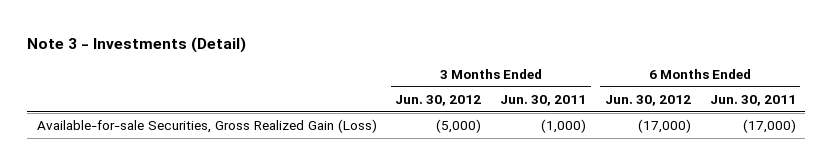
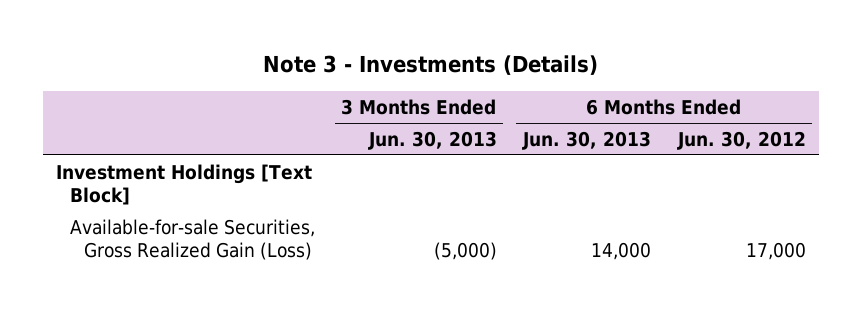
- Note 3 - Investments (Detail)
+ Note 3 - Investments (Details)
- | 3 Months Ended Jun. 30, 2012 | 3 Months Ended Jun. 30, 2011 | 6 Months Ended Jun. 30, 2012 | 6 Months Ended Jun. 30, 2011
+ | 3 Months Ended Jun. 30, 2013 | 6 Months Ended Jun. 30, 2013 | 6 Months Ended Jun. 30, 2012
- Available-for-sale Securities, Gross Realized Gain (Loss) | (5,000) | (1,000) | (17,000) | (17,000)
+ Investment Holdings [Text Block]
+ Available-for-sale Securities, Gross Realized Gain (Loss) | (5,000) | 14,000 | 17,000

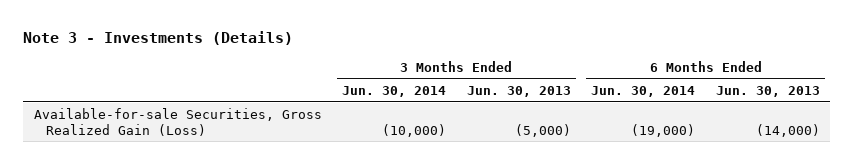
- | 3 Months Ended Jun. 30, 2013 | 6 Months Ended Jun. 30, 2013 | 6 Months Ended Jun. 30, 2012
+ | 3 Months Ended Jun. 30, 2014 | 3 Months Ended Jun. 30, 2013 | 6 Months Ended Jun. 30, 2014 | 6 Months Ended Jun. 30, 2013
- Investment Holdings [Text Block]
- Available-for-sale Securities, Gross Realized Gain (Loss) | (5,000) | 14,000 | 17,000
+ Available-for-sale Securities, Gross Realized Gain (Loss) | (10,000) | (5,000) | (19,000) | (14,000)

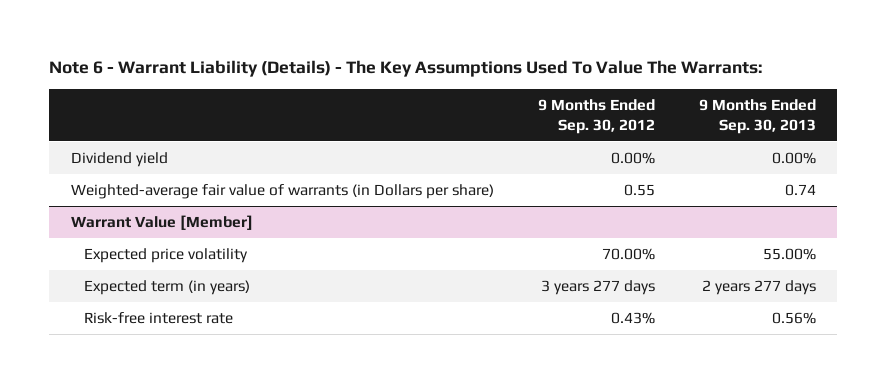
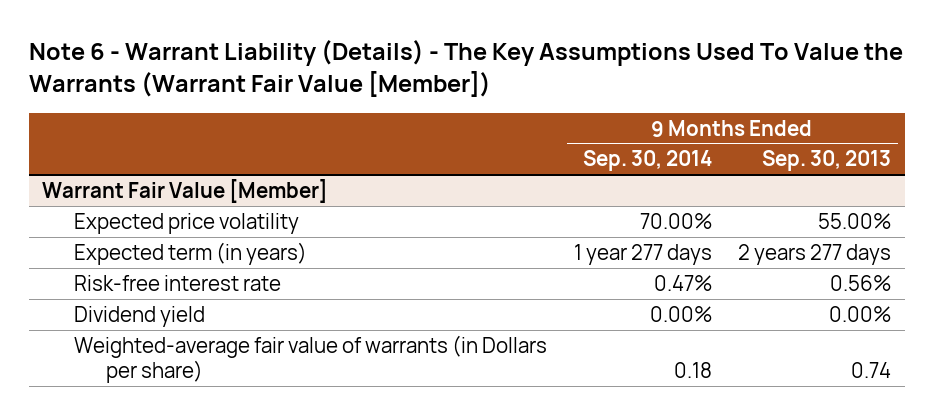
- Note 6 - Warrant Liability (Details) - The Key Assumptions Used To Value The Warrants:
+ Note 6 - Warrant Liability (Details) - The Key Assumptions Used To Value the Warrants (Warrant Fair Value [Member])
- | 9 Months Ended Sep. 30, 2012 | 9 Months Ended Sep. 30, 2013
+ | 9 Months Ended Sep. 30, 2014 | 9 Months Ended Sep. 30, 2013
- Dividend yield | 0.00% | 0.00%
- Weighted-average fair value of warrants (in Dollars per share) | 0.55 | 0.74
- Warrant Value [Member]
+ Warrant Fair Value [Member]
+ Dividend yield | 0.00% | 0.00%
+ Weighted-average fair value of warrants (in Dollars per share) | 0.18 | 0.74

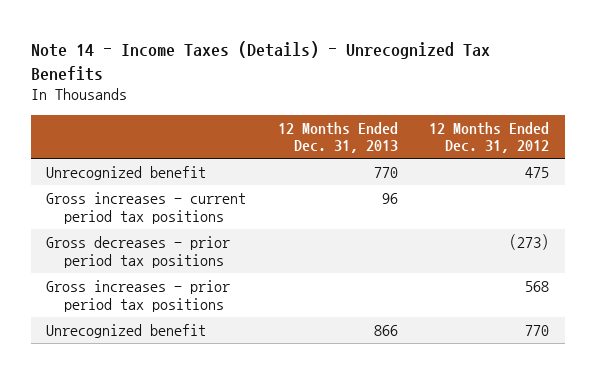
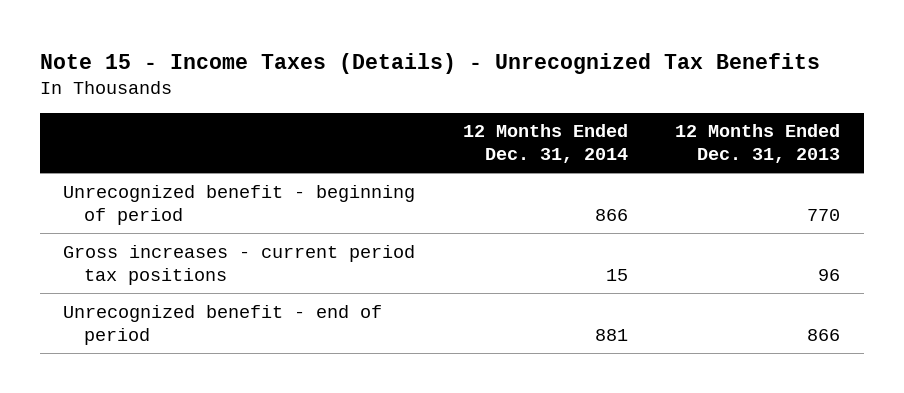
- Note 14 - Income Taxes (Details) - Unrecognized Tax Benefits
+ Note 15 - Income Taxes (Details) - Unrecognized Tax Benefits
- | 12 Months Ended Dec. 31, 2013 | 12 Months Ended Dec. 31, 2012
+ | 12 Months Ended Dec. 31, 2014 | 12 Months Ended Dec. 31, 2013
- Unrecognized benefit | 770 | 475
+ Unrecognized benefit - beginning of period | 866 | 770
- Gross decreases - prior period tax positions | | (273)
- Gross increases - prior period tax positions | | 568
- Unrecognized benefit | 866 | 770
+ Unrecognized benefit - end of period | 881 | 866

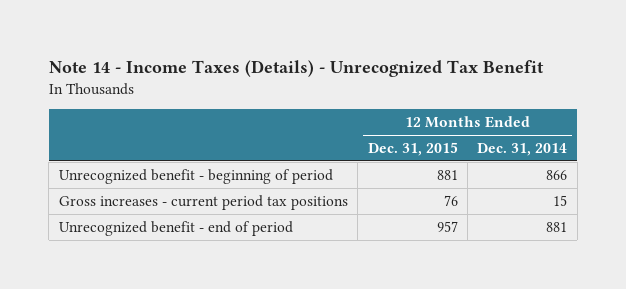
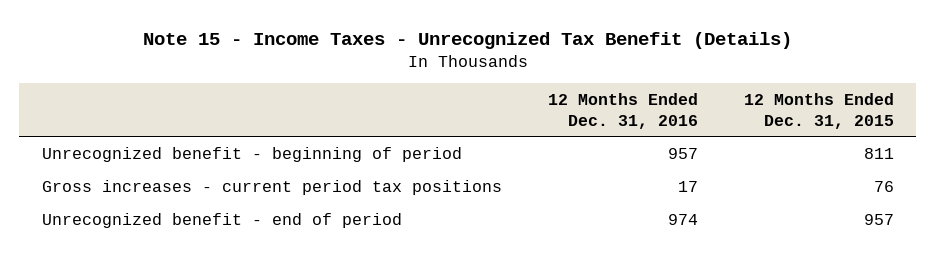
- Note 14 - Income Taxes (Details) - Unrecognized Tax Benefit
+ Note 15 - Income Taxes - Unrecognized Tax Benefit (Details)
- | 12 Months Ended Dec. 31, 2015 | 12 Months Ended Dec. 31, 2014
+ | 12 Months Ended Dec. 31, 2016 | 12 Months Ended Dec. 31, 2015
- Unrecognized benefit - beginning of period | 881 | 866
+ Unrecognized benefit - beginning of period | 957 | 811

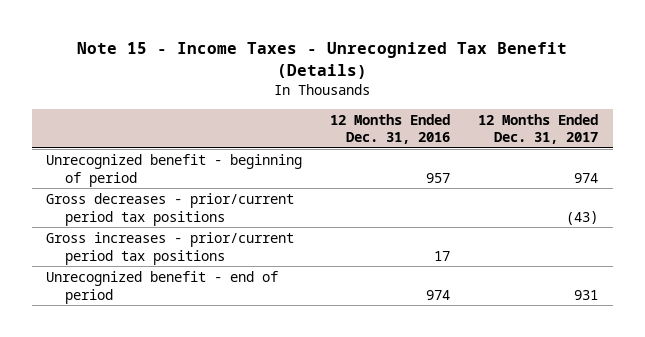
- | 12 Months Ended Dec. 31, 2016 | 12 Months Ended Dec. 31, 2015
+ | 12 Months Ended Dec. 31, 2016 | 12 Months Ended Dec. 31, 2017
- Gross increases - current period tax positions | 17 | 76
+ Gross decreases - prior/current period tax positions | | (43)
+ Gross increases - prior/current period tax positions | 17 |

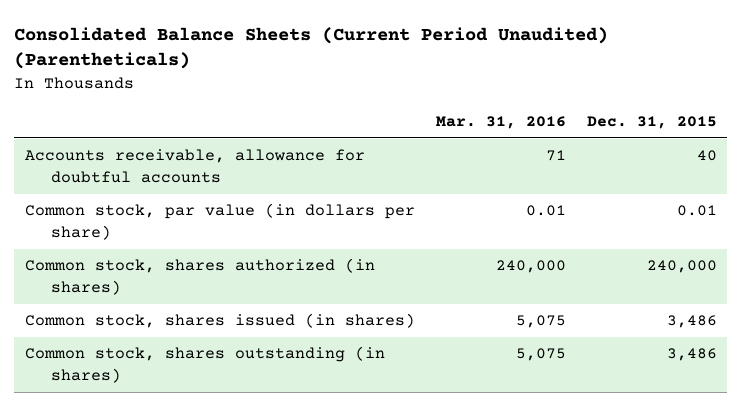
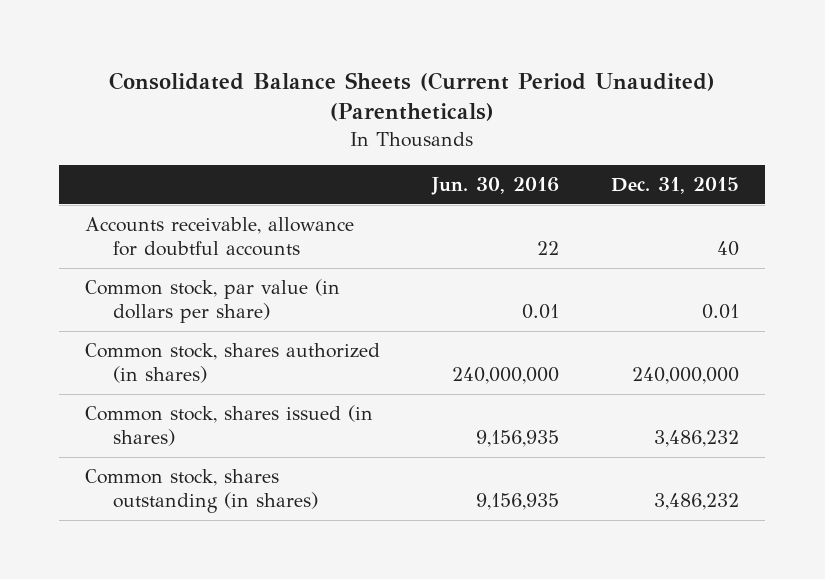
- | Mar. 31, 2016 | Dec. 31, 2015
+ | Jun. 30, 2016 | Dec. 31, 2015
- Common stock, shares authorized (in shares) | 240,000 | 240,000
- Common stock, shares issued (in shares) | 5,075 | 3,486
- Common stock, shares outstanding (in shares) | 5,075 | 3,486
+ Common stock, shares authorized (in shares) | 240,000,000 | 240,000,000
+ Common stock, shares issued (in shares) | 9,156,935 | 3,486,232
+ Common stock, shares outstanding (in shares) | 9,156,935 | 3,486,232

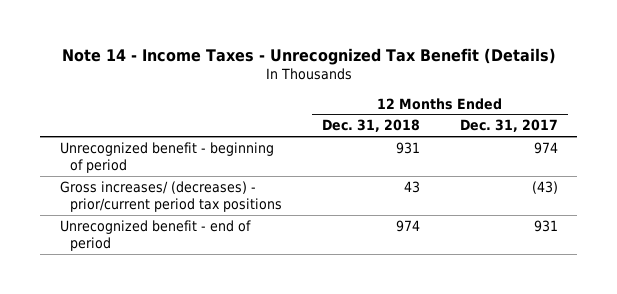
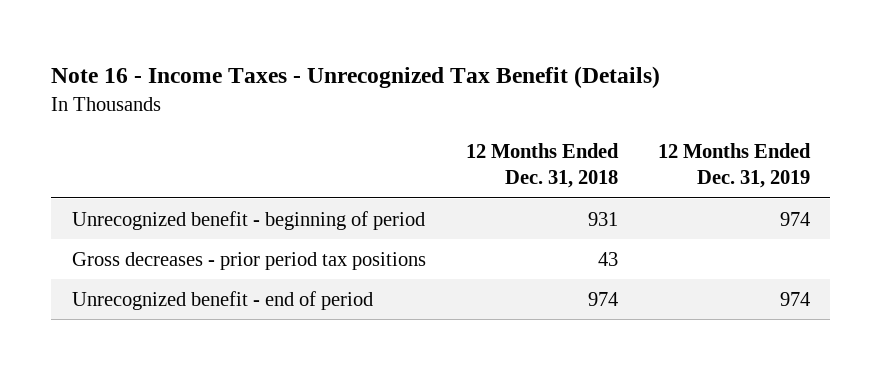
- Note 14 - Income Taxes - Unrecognized Tax Benefit (Details)
+ Note 16 - Income Taxes - Unrecognized Tax Benefit (Details)
- | 12 Months Ended Dec. 31, 2018 | 12 Months Ended Dec. 31, 2017
+ | 12 Months Ended Dec. 31, 2018 | 12 Months Ended Dec. 31, 2019
- Gross increases/ (decreases) - prior/current period tax positions | 43 | (43)
+ Gross decreases - prior period tax positions | 43 |

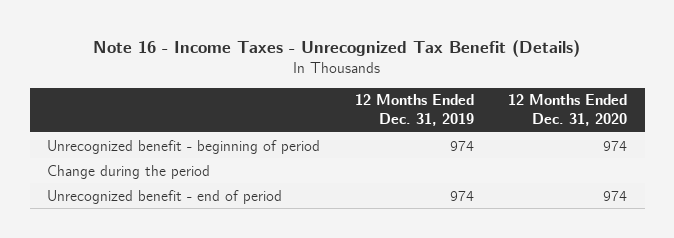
- | 12 Months Ended Dec. 31, 2018 | 12 Months Ended Dec. 31, 2019
+ | 12 Months Ended Dec. 31, 2019 | 12 Months Ended Dec. 31, 2020
- Gross decreases - prior period tax positions | 43 |
+ Change during the period

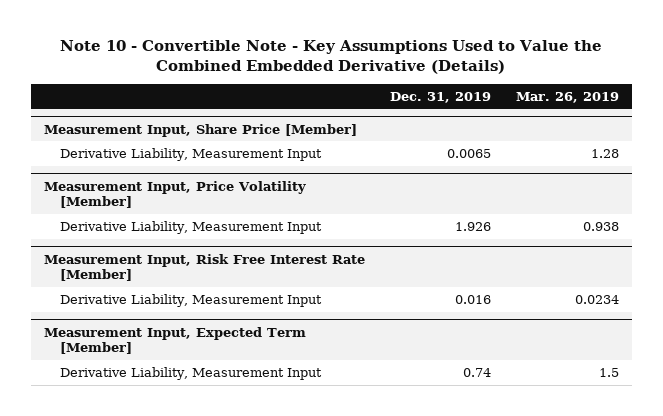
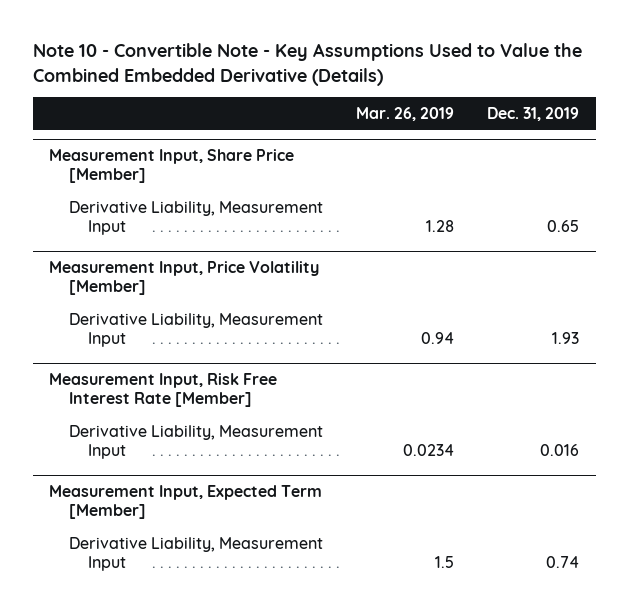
- | Dec. 31, 2019 | Mar. 26, 2019
+ | Mar. 26, 2019 | Dec. 31, 2019
@ Measurement Input, Share Price [Member]
- Derivative Liability, Measurement Input | 0.0065 | 1.28
+ Derivative Liability, Measurement Input | 1.28 | 0.65
@ Measurement Input, Price Volatility [Member]
- Derivative Liability, Measurement Input | 1.926 | 0.938
+ Derivative Liability, Measurement Input | 0.94 | 1.93

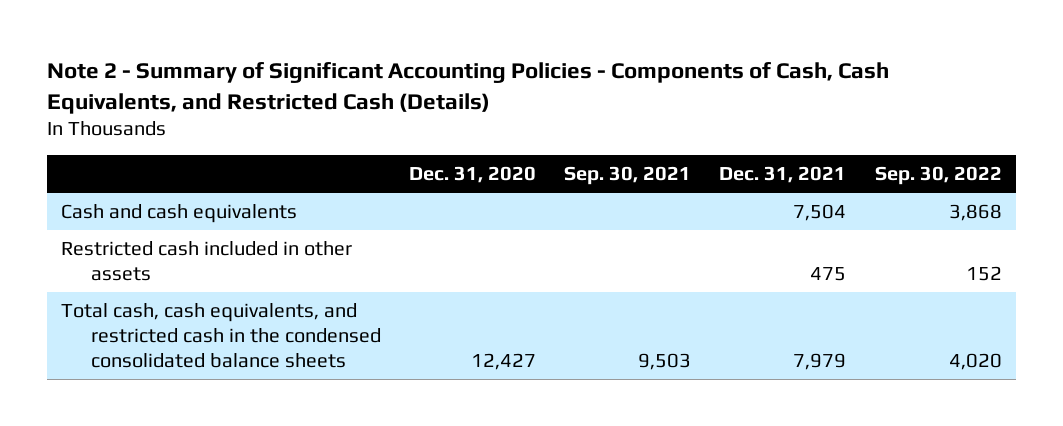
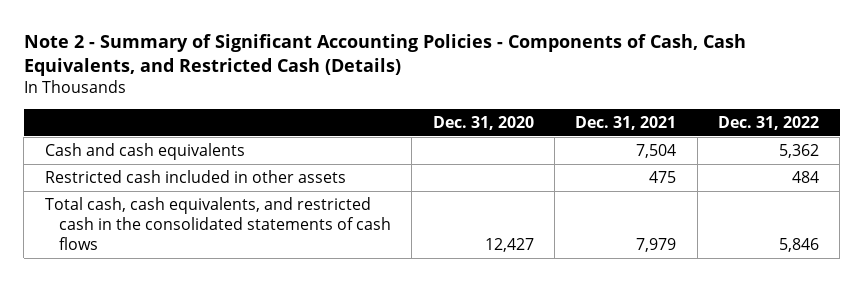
- | Dec. 31, 2020 | Sep. 30, 2021 | Dec. 31, 2021 | Sep. 30, 2022
+ | Dec. 31, 2020 | Dec. 31, 2021 | Dec. 31, 2022
- Total cash, cash equivalents, and restricted cash in the condensed consolidated balance sheets | 12,427 | 9,503 | 7,979 | 4,020
+ Total cash, cash equivalents, and restricted cash in the consolidated statements of cash flows | 12,427 | 7,979 | 5,846

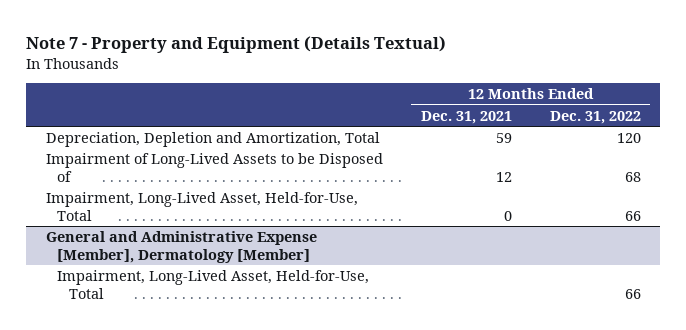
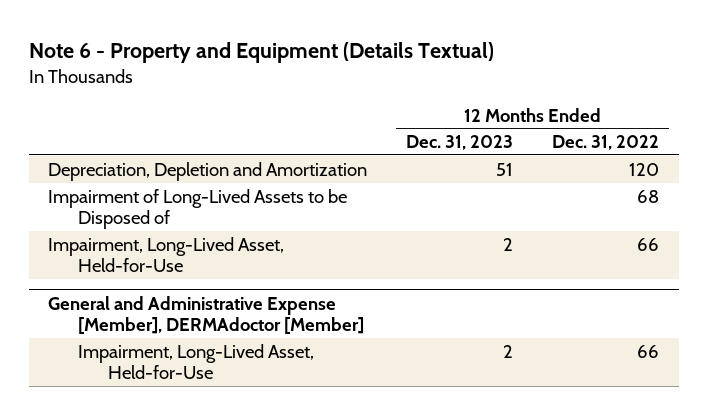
- Note 7 - Property and Equipment (Details Textual)
+ Note 6 - Property and Equipment (Details Textual)
- | 12 Months Ended Dec. 31, 2021 | 12 Months Ended Dec. 31, 2022
+ | 12 Months Ended Dec. 31, 2023 | 12 Months Ended Dec. 31, 2022
- Depreciation, Depletion and Amortization, Total | 59 | 120
+ Depreciation, Depletion and Amortization | 51 | 120
- Impairment, Long-Lived Asset, Held-for-Use, Total | 0 | 66
- General and Administrative Expense [Member], Dermatology [Member]
- Impairment, Long-Lived Asset, Held-for-Use, Total | | 66
+ Impairment, Long-Lived Asset, Held-for-Use | 2 | 66
+ General and Administrative Expense [Member], DERMAdoctor [Member]
+ Impairment, Long-Lived Asset, Held-for-Use | 2 | 66

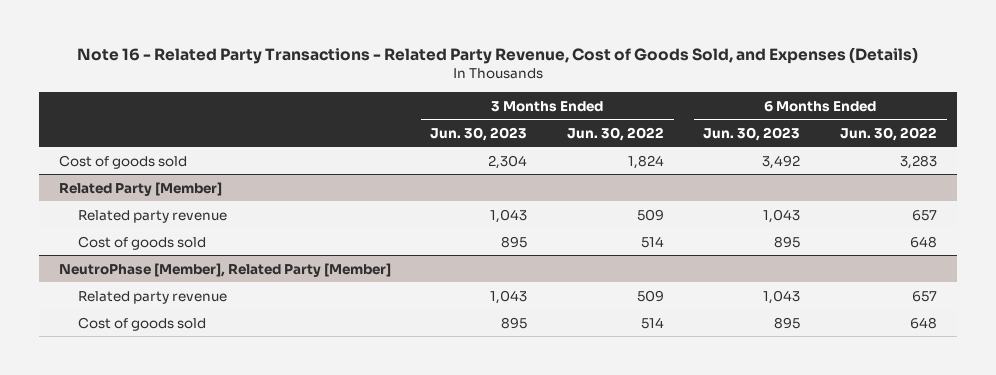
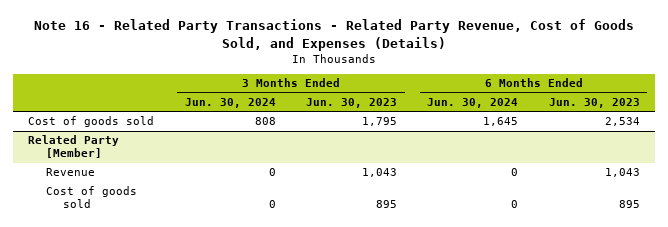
- | 3 Months Ended Jun. 30, 2023 | 3 Months Ended Jun. 30, 2022 | 6 Months Ended Jun. 30, 2023 | 6 Months Ended Jun. 30, 2022
+ | 3 Months Ended Jun. 30, 2024 | 3 Months Ended Jun. 30, 2023 | 6 Months Ended Jun. 30, 2024 | 6 Months Ended Jun. 30, 2023
- Cost of goods sold | 2,304 | 1,824 | 3,492 | 3,283
+ Cost of goods sold | 808 | 1,795 | 1,645 | 2,534
@ Related Party [Member]
- Related party revenue | 1,043 | 509 | 1,043 | 657
- Cost of goods sold | 895 | 514 | 895 | 648
- NeutroPhase [Member], Related Party [Member]
- Related party revenue | 1,043 | 509 | 1,043 | 657
@ Related Party [Member]
+ Revenue | 0 | 1,043 | 0 | 1,043

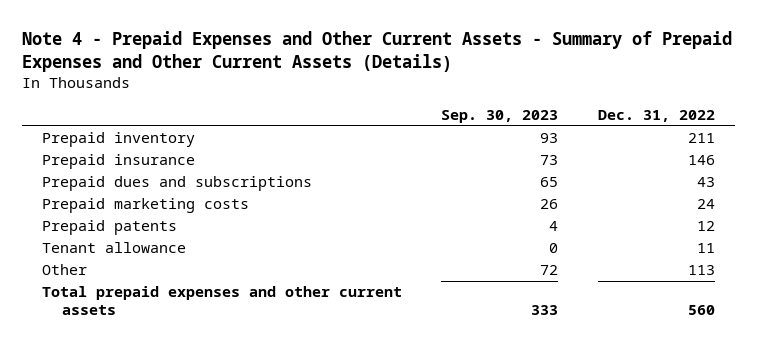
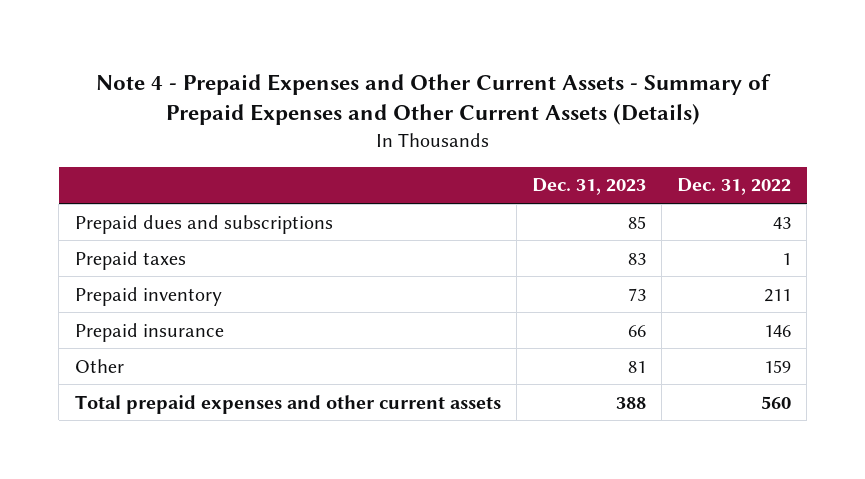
- | Sep. 30, 2023 | Dec. 31, 2022
+ | Dec. 31, 2023 | Dec. 31, 2022
moved up: Prepaid dues and subscriptions | 85 | 43
+ Prepaid taxes | 83 | 1
- Prepaid marketing costs | 26 | 24
- Prepaid patents | 4 | 12
- Tenant allowance | 0 | 11
- Other | 72 | 113
+ Other | 81 | 159

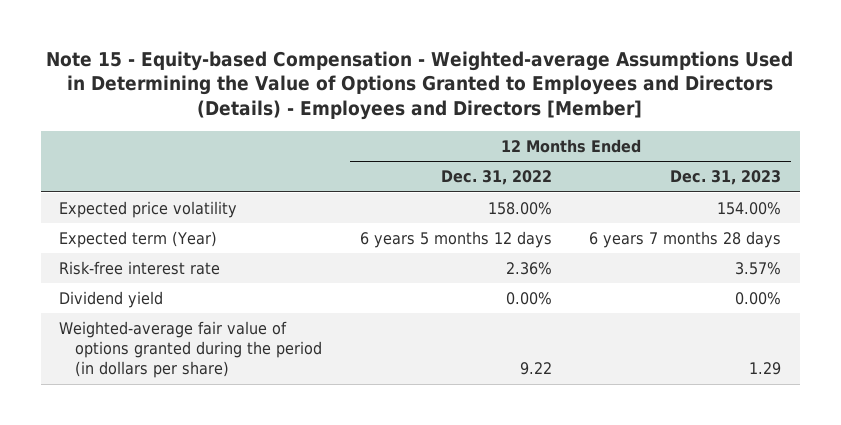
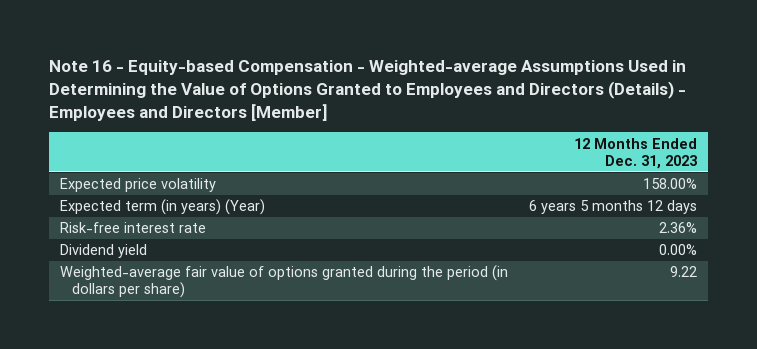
- Note 15 - Equity-based Compensation - Weighted-average Assumptions Used in Determining the Value of Options Granted to Employees and Directors (Details) - Employees and Directors [Member]
+ Note 16 - Equity-based Compensation - Weighted-average Assumptions Used in Determining the Value of Options Granted to Employees and Directors (Details) - Employees and Directors [Member]
- | 12 Months Ended Dec. 31, 2022 | 12 Months Ended Dec. 31, 2023
+ | 12 Months Ended Dec. 31, 2023
- Expected price volatility | 158.00% | 154.00%
- Expected term (Year) | 6 years 5 months 12 days | 6 years 7 months 28 days
- Risk-free interest rate | 2.36% | 3.57%
+ Expected price volatility | 158.00%
+ Expected term (in years) (Year) | 6 years 5 months 12 days
+ Risk-free interest rate | 2.36%
- Weighted-average fair value of options granted during the period (in dollars per share) | 9.22 | 1.29
+ Weighted-average fair value of options granted during the period (in dollars per share) | 9.22

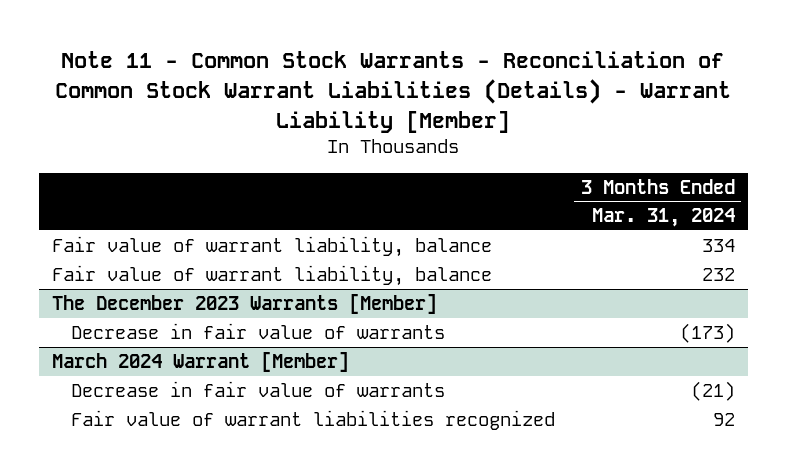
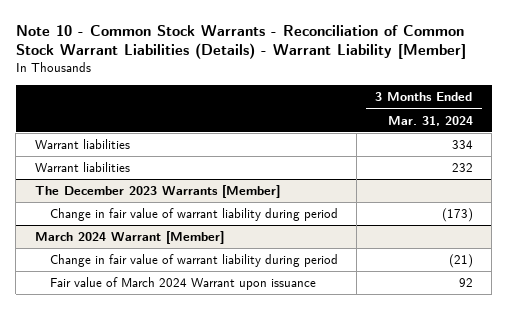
- Note 11 - Common Stock Warrants - Reconciliation of Common Stock Warrant Liabilities (Details) - Warrant Liability [Member]
+ Note 10 - Common Stock Warrants - Reconciliation of Common Stock Warrant Liabilities (Details) - Warrant Liability [Member]
- Fair value of warrant liability, balance | 334
- Fair value of warrant liability, balance | 232
+ Warrant liabilities | 334
+ Warrant liabilities | 232
@ The December 2023 Warrants [Member]
- Decrease in fair value of warrants | (173)
+ Change in fair value of warrant liability during period | (173)
@ March 2024 Warrant [Member]
- Decrease in fair value of warrants | (21)
- Fair value of warrant liabilities recognized | 92
+ Change in fair value of warrant liability during period | (21)
+ Fair value of March 2024 Warrant upon issuance | 92

